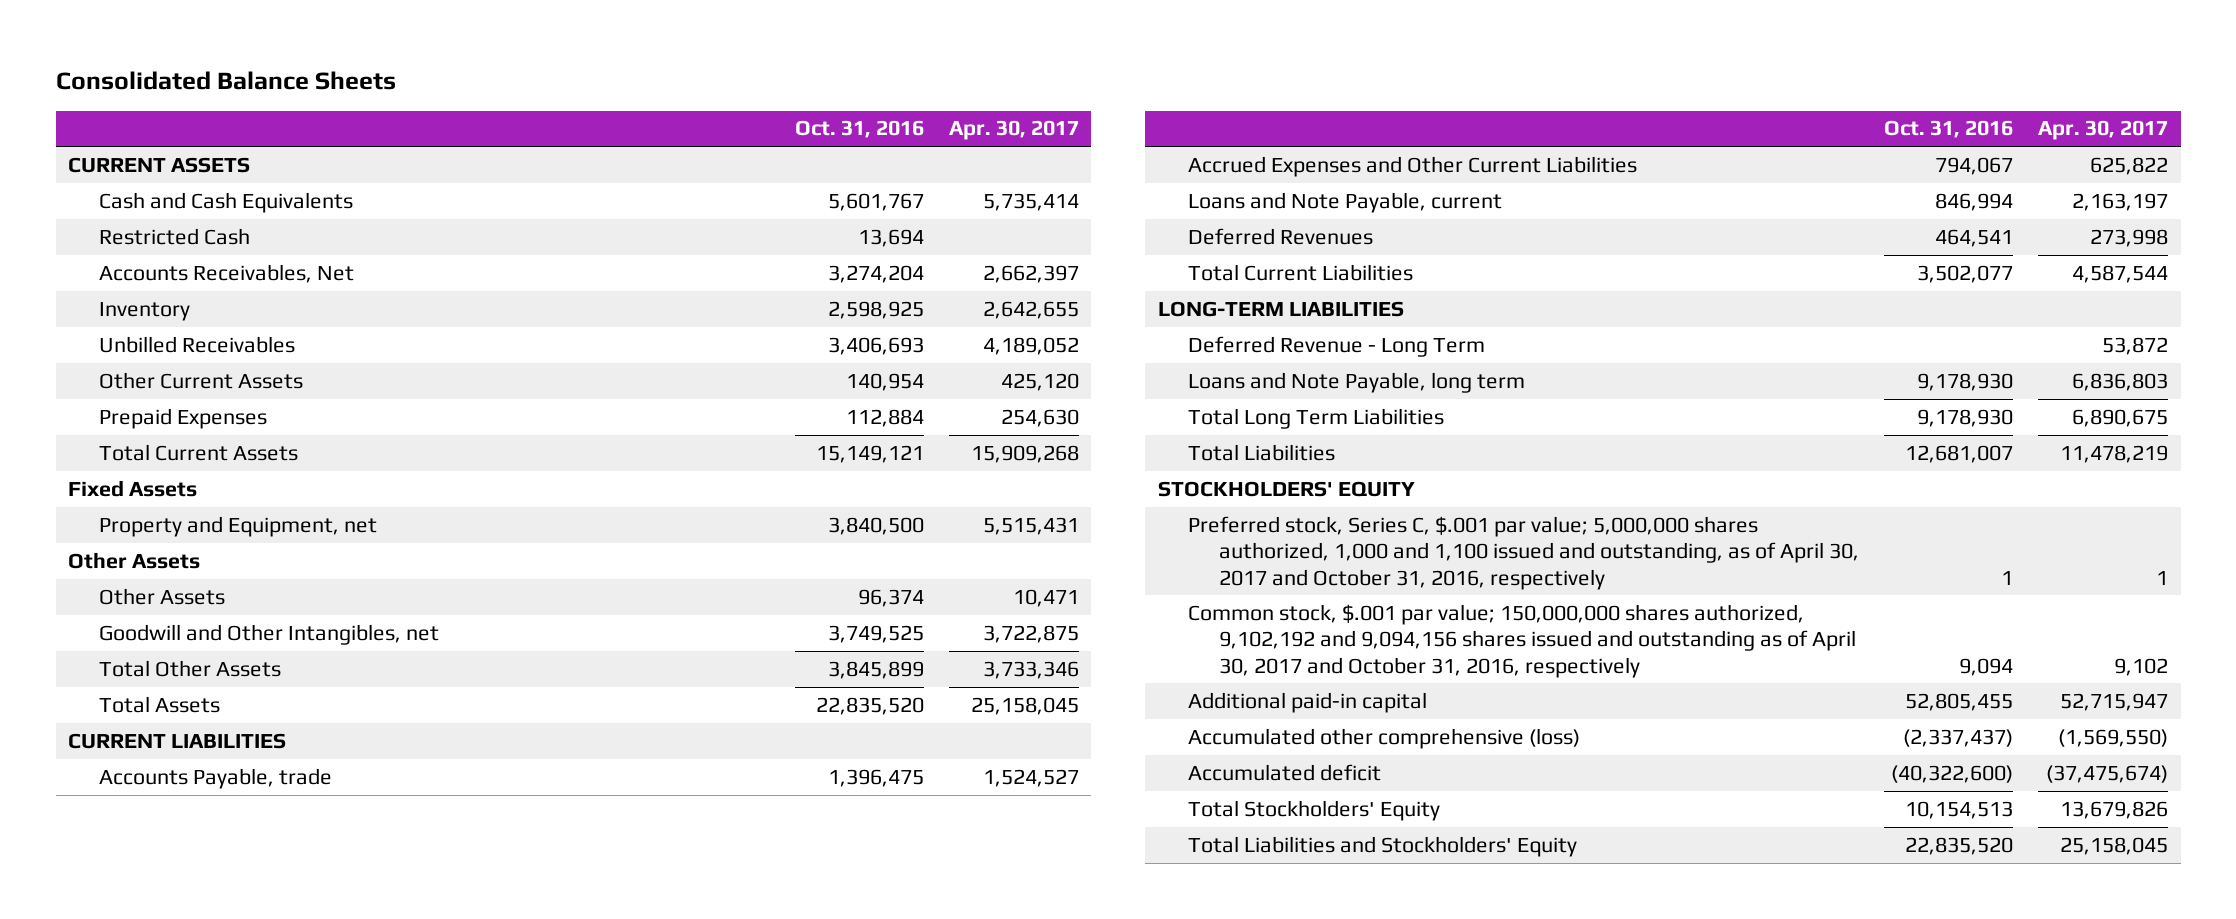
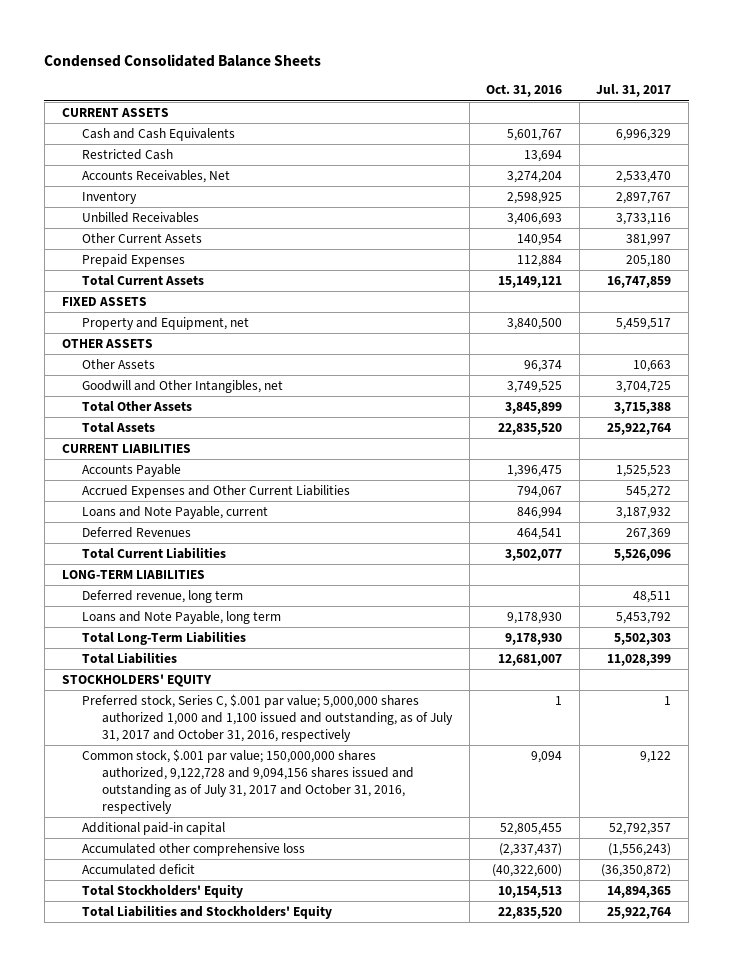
- Consolidated Balance Sheets
+ Condensed Consolidated Balance Sheets
- | Oct. 31, 2016 | Apr. 30, 2017
+ | Oct. 31, 2016 | Jul. 31, 2017
- Fixed Assets
+ FIXED ASSETS
- Other Assets
+ OTHER ASSETS
- Accounts Payable, trade | 1,396,475 | 1,524,527
+ Accounts Payable | 1,396,475 | 1,525,523
- Deferred Revenue - Long Term | | 53,872
+ Deferred revenue, long term | | 48,511
- Total Long Term Liabilities | 9,178,930 | 6,890,675
+ Total Long-Term Liabilities | 9,178,930 | 5,502,303
- Preferred stock, Series C, $.001 par value; 5,000,000 shares authorized, 1,000 and 1,100 issued and outstanding, as of April 30, 2017 and October 31, 2016, respectively | 1 | 1
- Common stock, $.001 par value; 150,000,000 shares authorized, 9,102,192 and 9,094,156 shares issued and outstanding as of April 30, 2017 and October 31, 2016, respectively | 9,094 | 9,102
+ Preferred stock, Series C, $.001 par value; 5,000,000 shares authorized 1,000 and 1,100 issued and outstanding, as of July 31, 2017 and October 31, 2016, respectively | 1 | 1
+ Common stock, $.001 par value; 150,000,000 shares authorized, 9,122,728 and 9,094,156 shares issued and outstanding as of July 31, 2017 and October 31, 2016, respectively | 9,094 | 9,122
- Accumulated other comprehensive (loss) | (2,337,437) | (1,569,550)
+ Accumulated other comprehensive loss | (2,337,437) | (1,556,243)

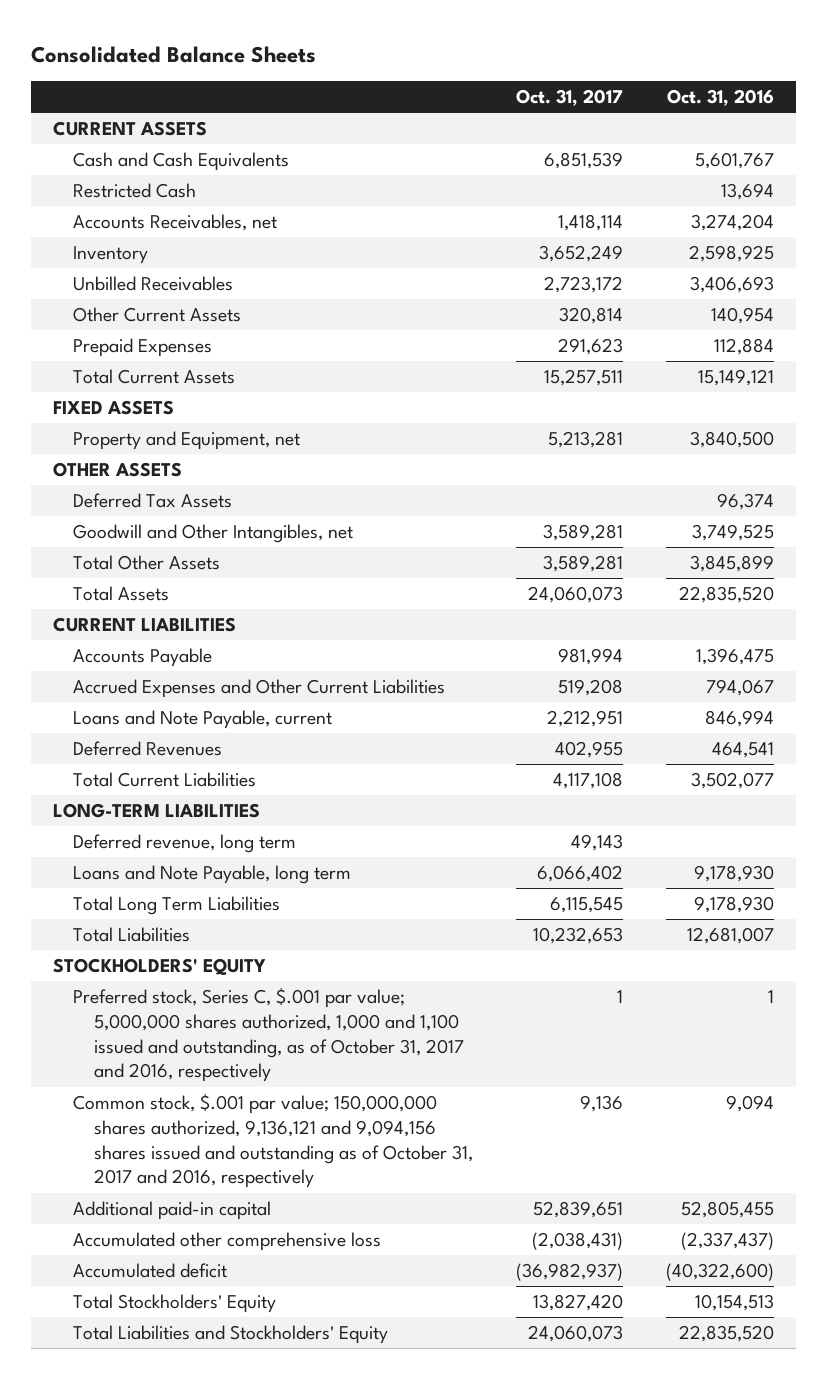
- Condensed Consolidated Balance Sheets
+ Consolidated Balance Sheets
- | Oct. 31, 2016 | Jul. 31, 2017
+ | Oct. 31, 2017 | Oct. 31, 2016
- Accounts Receivables, Net | 3,274,204 | 2,533,470
+ Accounts Receivables, net | 1,418,114 | 3,274,204
- Other Assets | 96,374 | 10,663
+ Deferred Tax Assets | | 96,374
- Total Long-Term Liabilities | 9,178,930 | 5,502,303
+ Total Long Term Liabilities | 6,115,545 | 9,178,930
- Preferred stock, Series C, $.001 par value; 5,000,000 shares authorized 1,000 and 1,100 issued and outstanding, as of July 31, 2017 and October 31, 2016, respectively | 1 | 1
- Common stock, $.001 par value; 150,000,000 shares authorized, 9,122,728 and 9,094,156 shares issued and outstanding as of July 31, 2017 and October 31, 2016, respectively | 9,094 | 9,122
+ Preferred stock, Series C, $.001 par value; 5,000,000 shares authorized, 1,000 and 1,100 issued and outstanding, as of October 31, 2017 and 2016, respectively | 1 | 1
+ Common stock, $.001 par value; 150,000,000 shares authorized, 9,136,121 and 9,094,156 shares issued and outstanding as of October 31, 2017 and 2016, respectively | 9,136 | 9,094

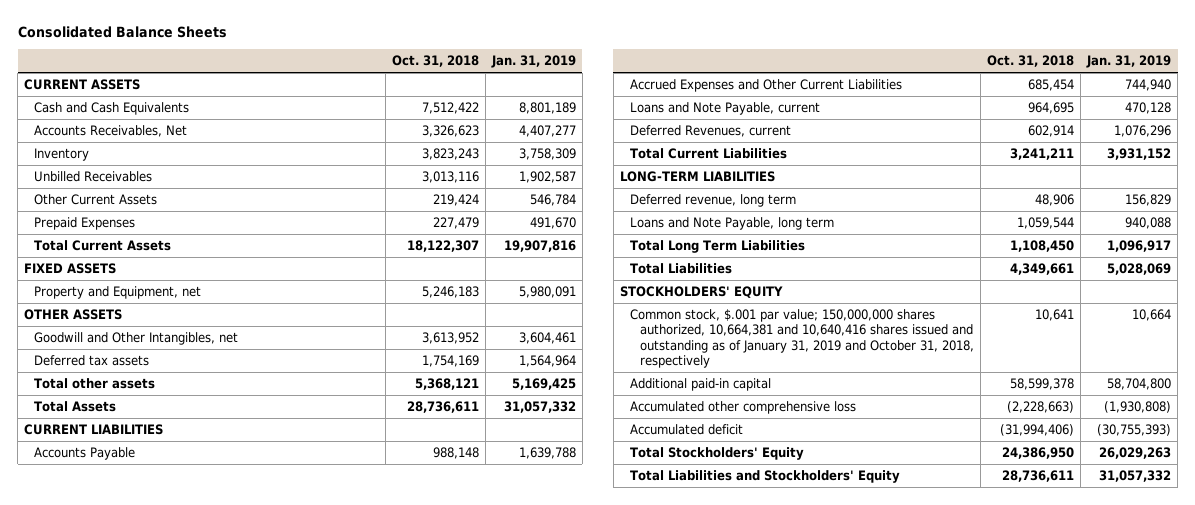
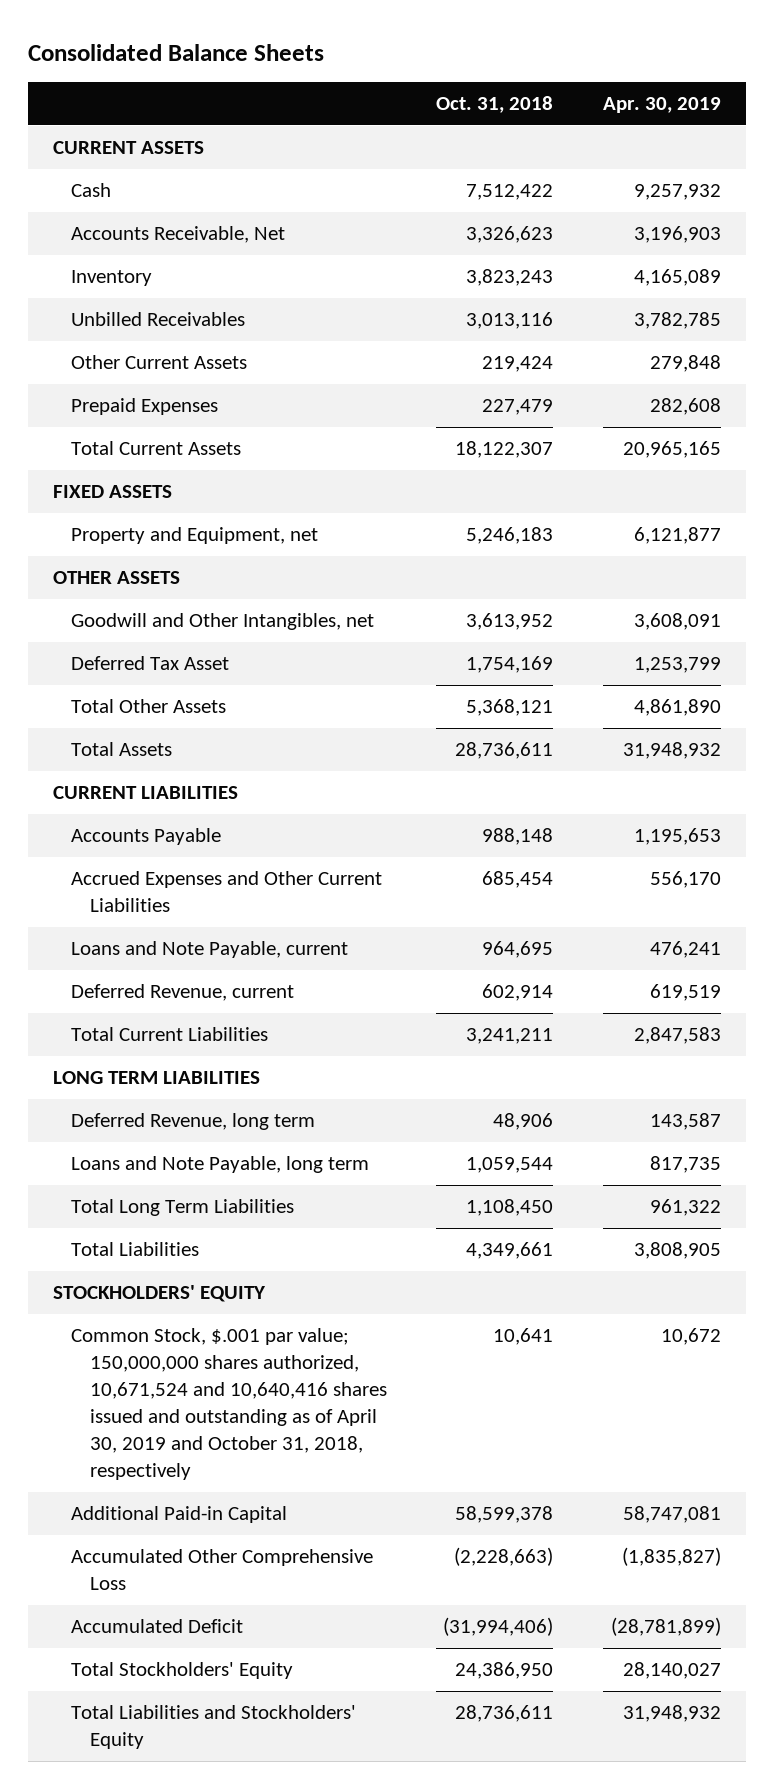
- | Oct. 31, 2018 | Jan. 31, 2019
+ | Oct. 31, 2018 | Apr. 30, 2019
- Cash and Cash Equivalents | 7,512,422 | 8,801,189
- Accounts Receivables, Net | 3,326,623 | 4,407,277
+ Cash | 7,512,422 | 9,257,932
+ Accounts Receivable, Net | 3,326,623 | 3,196,903
- Deferred tax assets | 1,754,169 | 1,564,964
- Total other assets | 5,368,121 | 5,169,425
+ Deferred Tax Asset | 1,754,169 | 1,253,799
+ Total Other Assets | 5,368,121 | 4,861,890
- Deferred Revenues, current | 602,914 | 1,076,296
+ Deferred Revenue, current | 602,914 | 619,519
- LONG-TERM LIABILITIES
- Deferred revenue, long term | 48,906 | 156,829
+ LONG TERM LIABILITIES
+ Deferred Revenue, long term | 48,906 | 143,587
- Common stock, $.001 par value; 150,000,000 shares authorized, 10,664,381 and 10,640,416 shares issued and outstanding as of January 31, 2019 and October 31, 2018, respectively | 10,641 | 10,664
- Additional paid-in capital | 58,599,378 | 58,704,800
- Accumulated other comprehensive loss | (2,228,663) | (1,930,808)
- Accumulated deficit | (31,994,406) | (30,755,393)
+ Common Stock, $.001 par value; 150,000,000 shares authorized, 10,671,524 and 10,640,416 shares issued and outstanding as of April 30, 2019 and October 31, 2018, respectively | 10,641 | 10,672
+ Additional Paid-in Capital | 58,599,378 | 58,747,081
+ Accumulated Other Comprehensive Loss | (2,228,663) | (1,835,827)
+ Accumulated Deficit | (31,994,406) | (28,781,899)

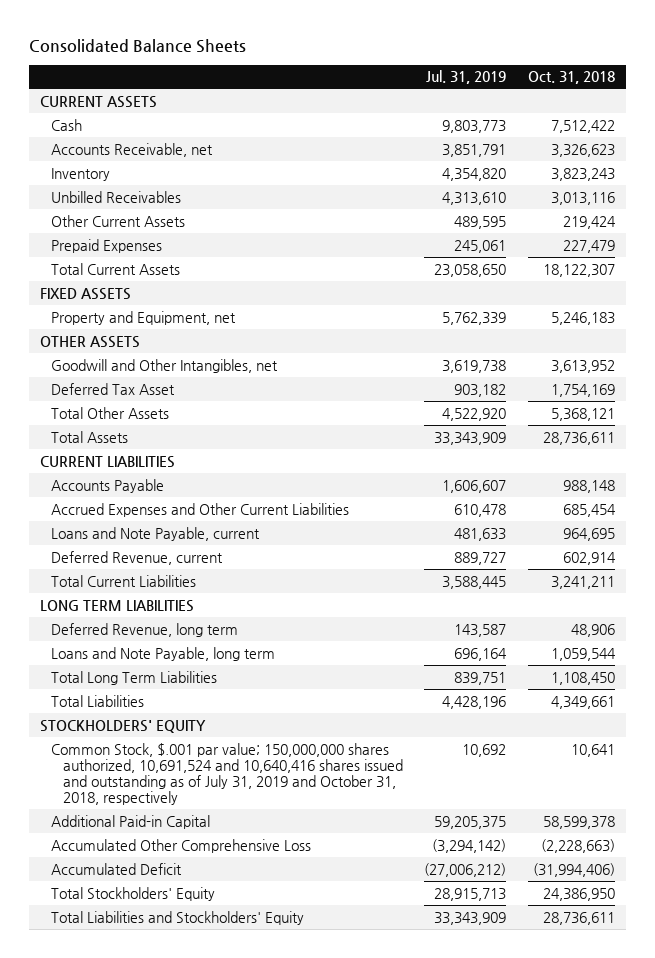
- | Oct. 31, 2018 | Apr. 30, 2019
+ | Jul. 31, 2019 | Oct. 31, 2018
- Accounts Receivable, Net | 3,326,623 | 3,196,903
+ Accounts Receivable, net | 3,851,791 | 3,326,623
- Common Stock, $.001 par value; 150,000,000 shares authorized, 10,671,524 and 10,640,416 shares issued and outstanding as of April 30, 2019 and October 31, 2018, respectively | 10,641 | 10,672
+ Common Stock, $.001 par value; 150,000,000 shares authorized, 10,691,524 and 10,640,416 shares issued and outstanding as of July 31, 2019 and October 31, 2018, respectively | 10,692 | 10,641

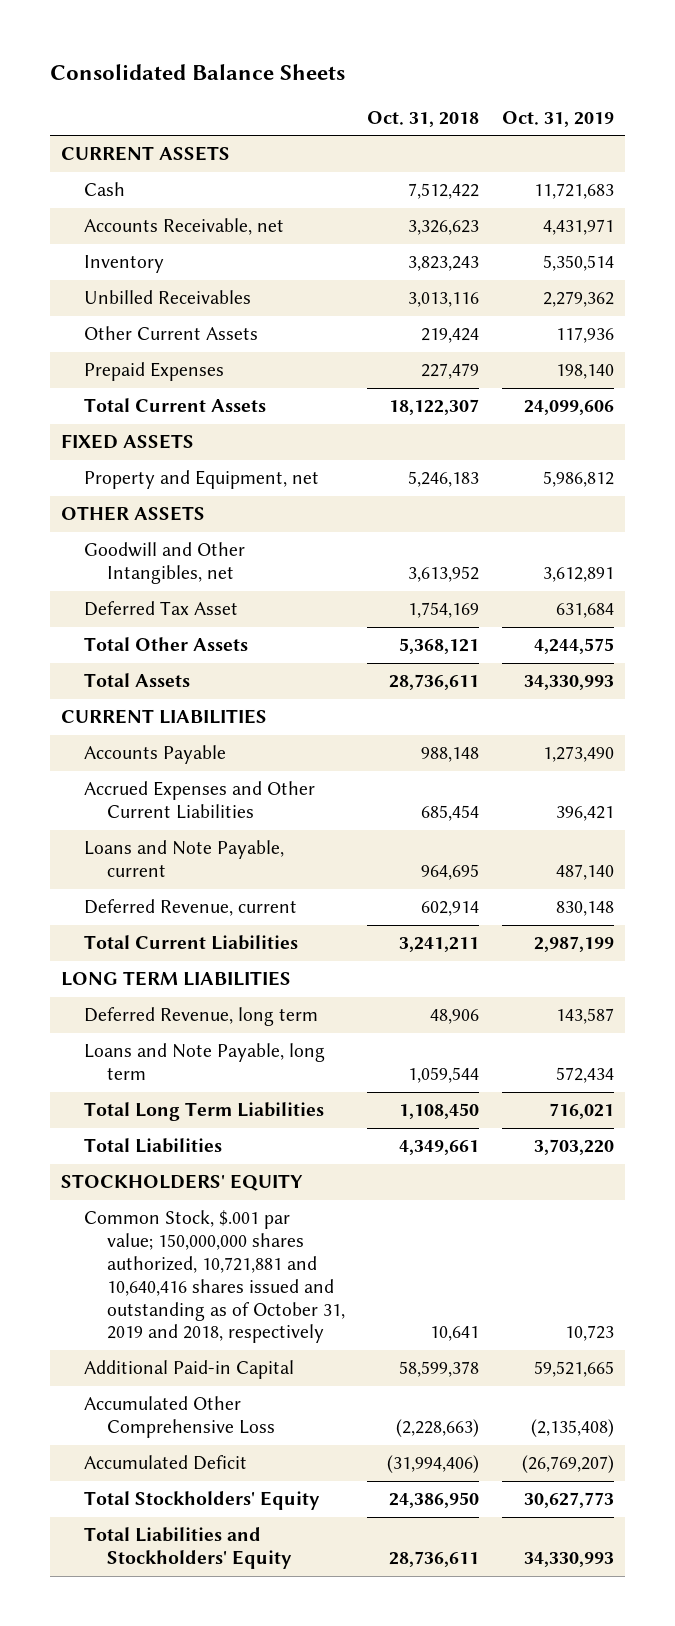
- | Jul. 31, 2019 | Oct. 31, 2018
+ | Oct. 31, 2018 | Oct. 31, 2019
- Common Stock, $.001 par value; 150,000,000 shares authorized, 10,691,524 and 10,640,416 shares issued and outstanding as of July 31, 2019 and October 31, 2018, respectively | 10,692 | 10,641
+ Common Stock, $.001 par value; 150,000,000 shares authorized, 10,721,881 and 10,640,416 shares issued and outstanding as of October 31, 2019 and 2018, respectively | 10,641 | 10,723

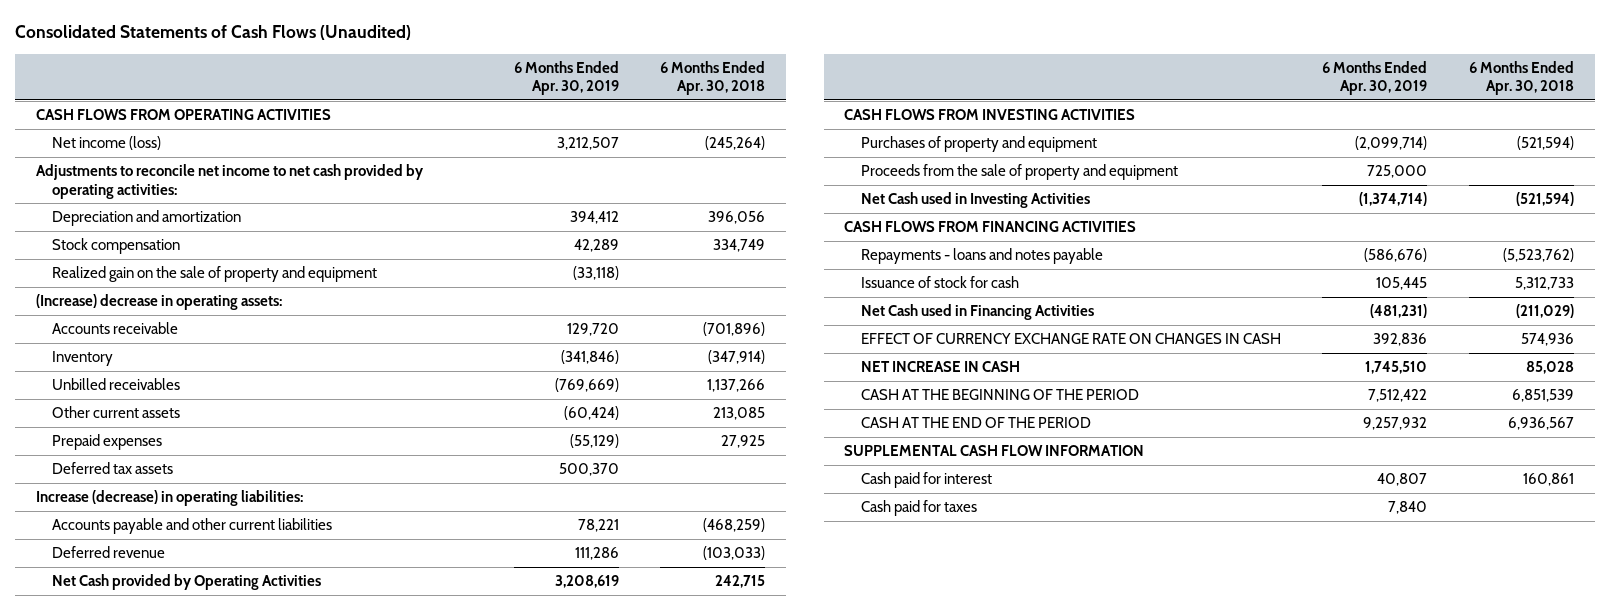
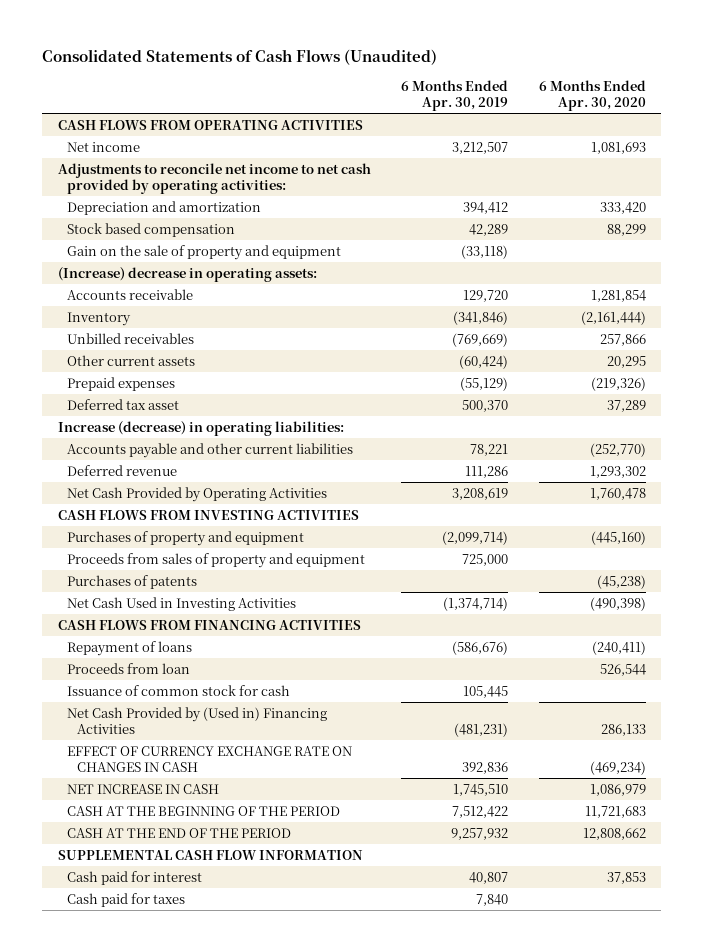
- | 6 Months Ended Apr. 30, 2019 | 6 Months Ended Apr. 30, 2018
+ | 6 Months Ended Apr. 30, 2019 | 6 Months Ended Apr. 30, 2020
- Net income (loss) | 3,212,507 | (245,264)
+ Net income | 3,212,507 | 1,081,693
- Stock compensation | 42,289 | 334,749
- Realized gain on the sale of property and equipment | (33,118) |
+ Stock based compensation | 42,289 | 88,299
+ Gain on the sale of property and equipment | (33,118) |
- Deferred tax assets | 500,370 |
+ Deferred tax asset | 500,370 | 37,289
- Net Cash provided by Operating Activities | 3,208,619 | 242,715
+ Net Cash Provided by Operating Activities | 3,208,619 | 1,760,478
- Proceeds from the sale of property and equipment | 725,000 |
- Net Cash used in Investing Activities | (1,374,714) | (521,594)
+ Proceeds from sales of property and equipment | 725,000 |
+ Purchases of patents | | (45,238)
+ Net Cash Used in Investing Activities | (1,374,714) | (490,398)
- Repayments - loans and notes payable | (586,676) | (5,523,762)
- Issuance of stock for cash | 105,445 | 5,312,733
- Net Cash used in Financing Activities | (481,231) | (211,029)
+ Repayment of loans | (586,676) | (240,411)
+ Proceeds from loan | | 526,544
+ Issuance of common stock for cash | 105,445 |
+ Net Cash Provided by (Used in) Financing Activities | (481,231) | 286,133

